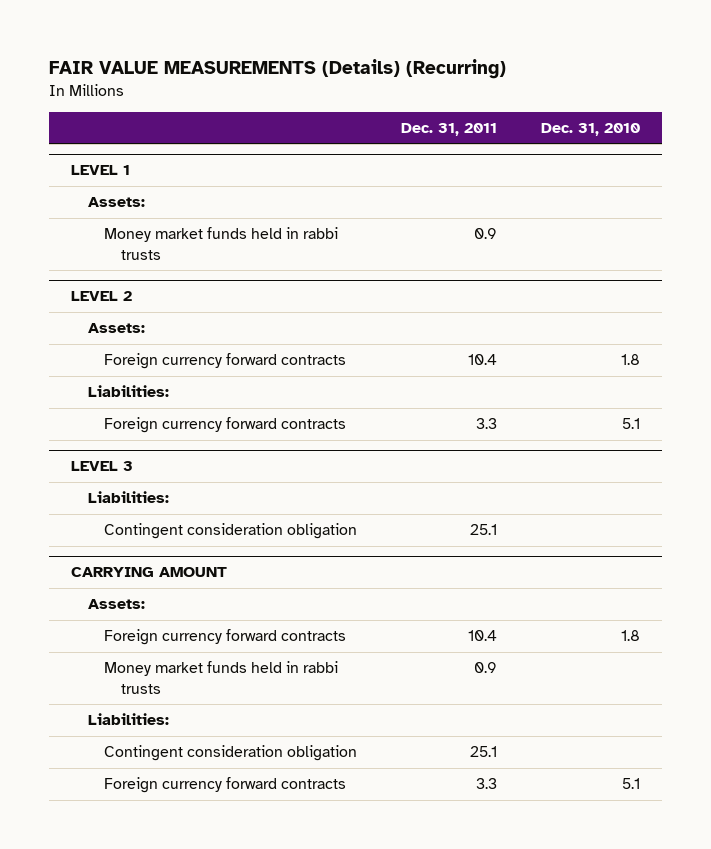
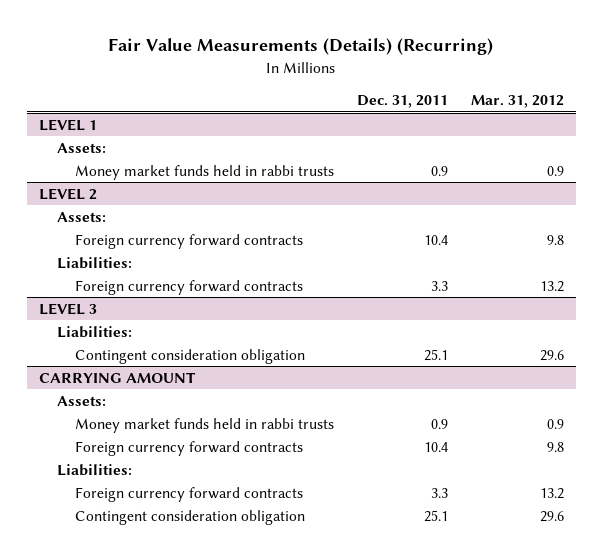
- FAIR VALUE MEASUREMENTS (Details) (Recurring)
+ Fair Value Measurements (Details) (Recurring)
- | Dec. 31, 2011 | Dec. 31, 2010
+ | Dec. 31, 2011 | Mar. 31, 2012
@ CARRYING AMOUNT
moved down: Foreign currency forward contracts | 10.4 | 9.8
moved down: Contingent consideration obligation | 25.1 | 29.6

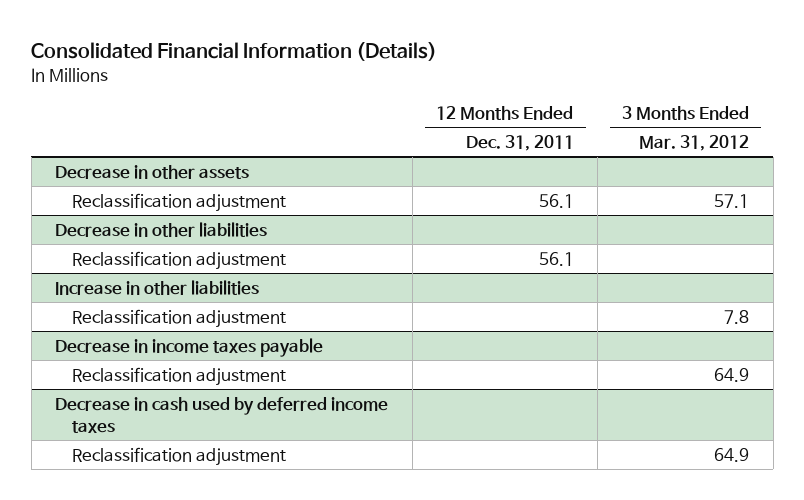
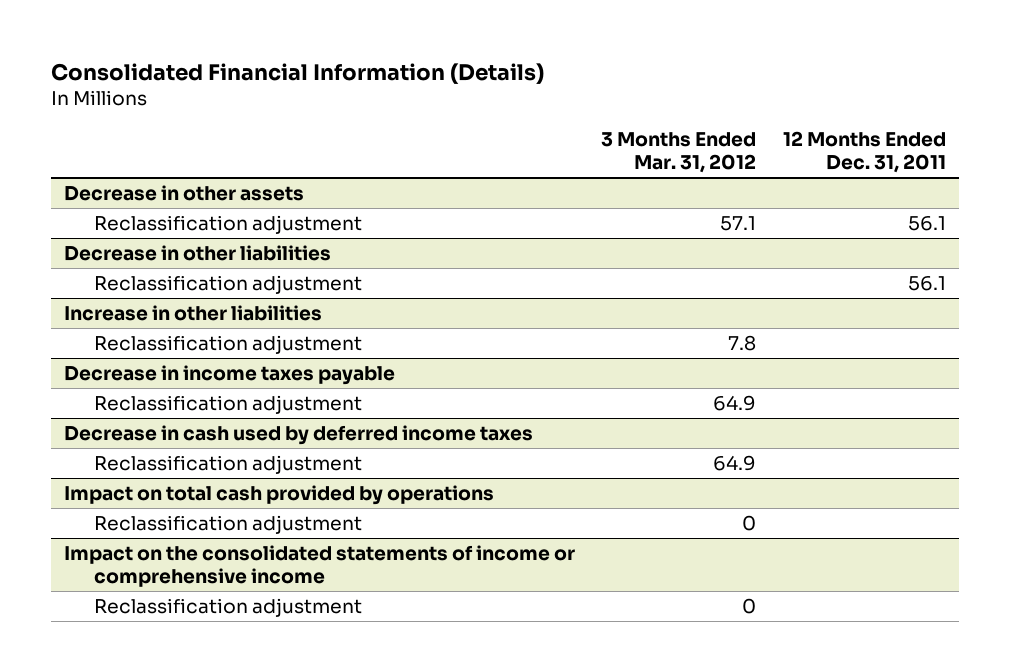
- | 12 Months Ended Dec. 31, 2011 | 3 Months Ended Mar. 31, 2012
+ | 3 Months Ended Mar. 31, 2012 | 12 Months Ended Dec. 31, 2011
+ Impact on total cash provided by operations
+ Reclassification adjustment | 0 |
+ Impact on the consolidated statements of income or comprehensive income
+ Reclassification adjustment | 0 |

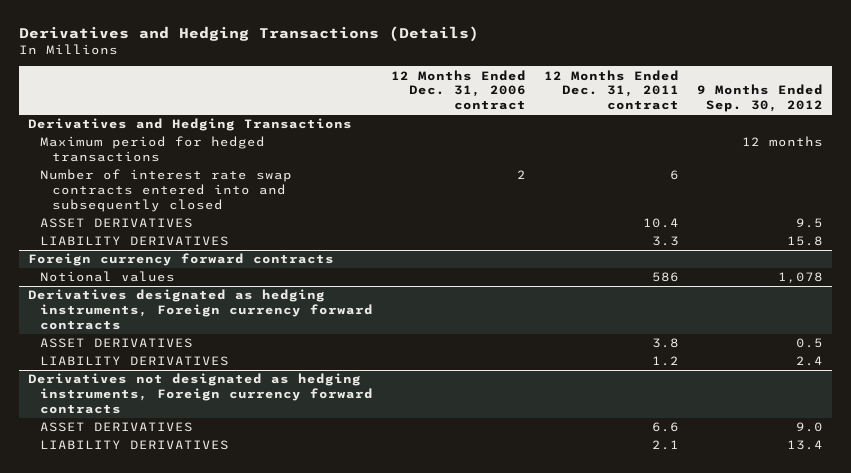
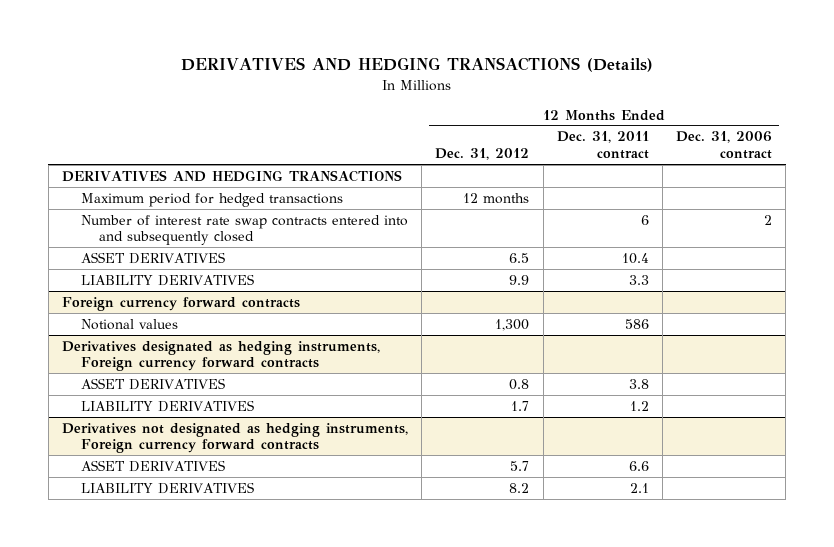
- Derivatives and Hedging Transactions (Details)
+ DERIVATIVES AND HEDGING TRANSACTIONS (Details)
- | 12 Months Ended Dec. 31, 2006 contract | 12 Months Ended Dec. 31, 2011 contract | 9 Months Ended Sep. 30, 2012
+ | 12 Months Ended Dec. 31, 2012 | 12 Months Ended Dec. 31, 2011 contract | 12 Months Ended Dec. 31, 2006 contract
- Derivatives and Hedging Transactions
+ DERIVATIVES AND HEDGING TRANSACTIONS

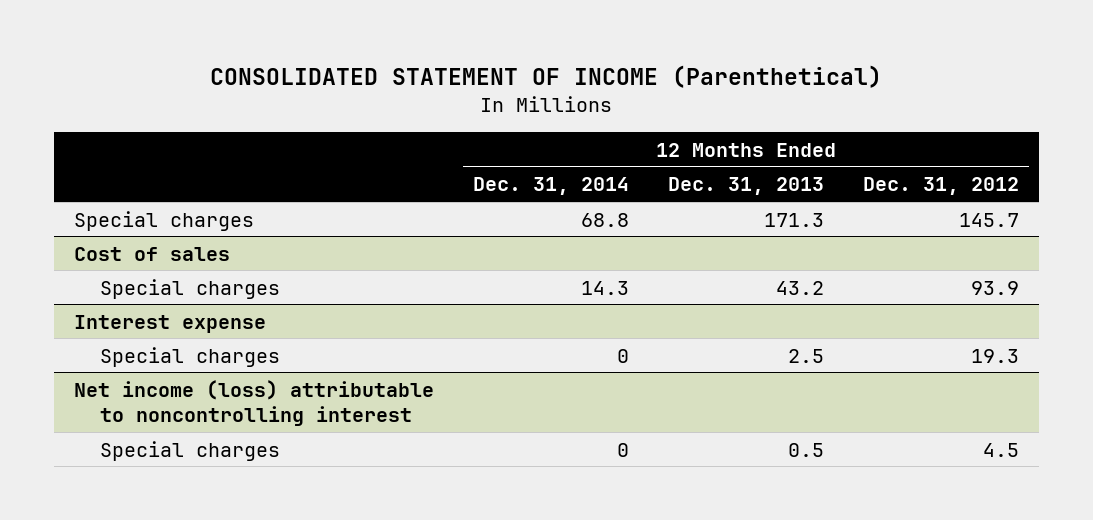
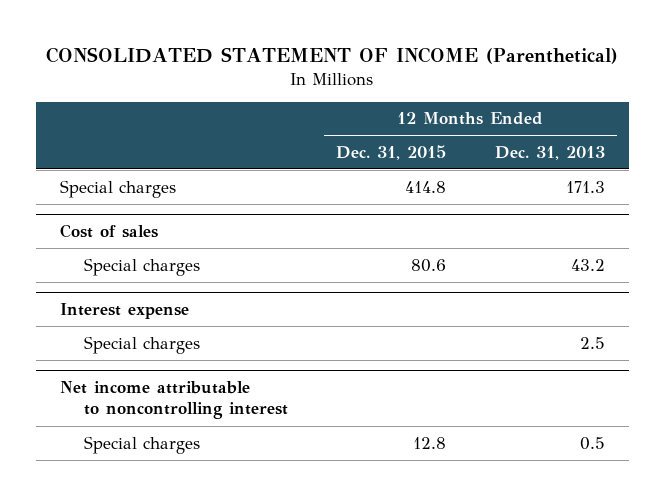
- | 12 Months Ended Dec. 31, 2014 | 12 Months Ended Dec. 31, 2013 | 12 Months Ended Dec. 31, 2012
+ | 12 Months Ended Dec. 31, 2015 | 12 Months Ended Dec. 31, 2013
- Net income (loss) attributable to noncontrolling interest
+ Net income attributable to noncontrolling interest

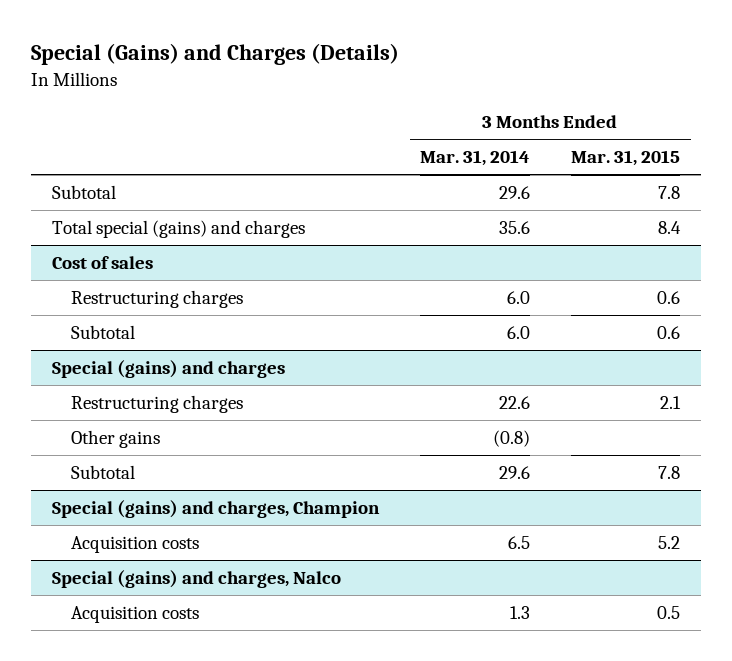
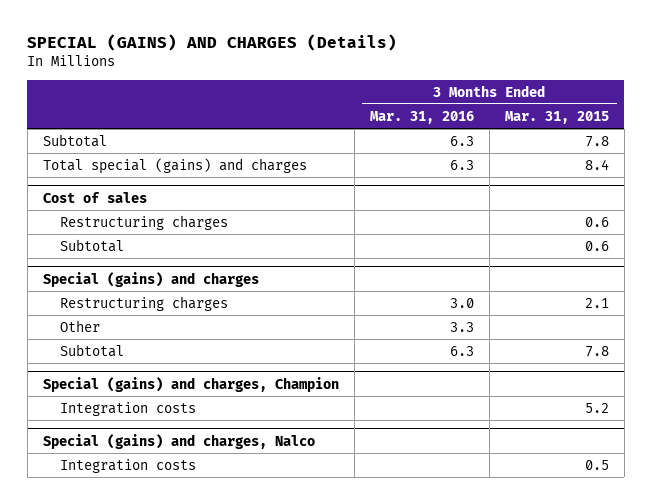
- Special (Gains) and Charges (Details)
+ SPECIAL (GAINS) AND CHARGES (Details)
- | 3 Months Ended Mar. 31, 2014 | 3 Months Ended Mar. 31, 2015
+ | 3 Months Ended Mar. 31, 2016 | 3 Months Ended Mar. 31, 2015
@ Special (gains) and charges
- Other gains | (0.8) |
+ Other | 3.3 |
@ Special (gains) and charges, Champion
- Acquisition costs | 6.5 | 5.2
+ Integration costs | | 5.2
@ Special (gains) and charges, Nalco
- Acquisition costs | 1.3 | 0.5
+ Integration costs | | 0.5

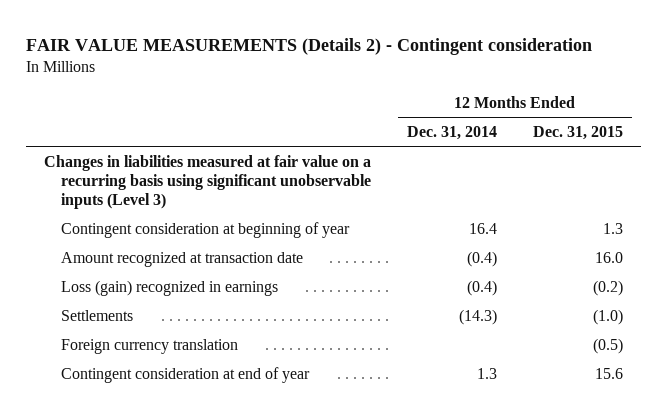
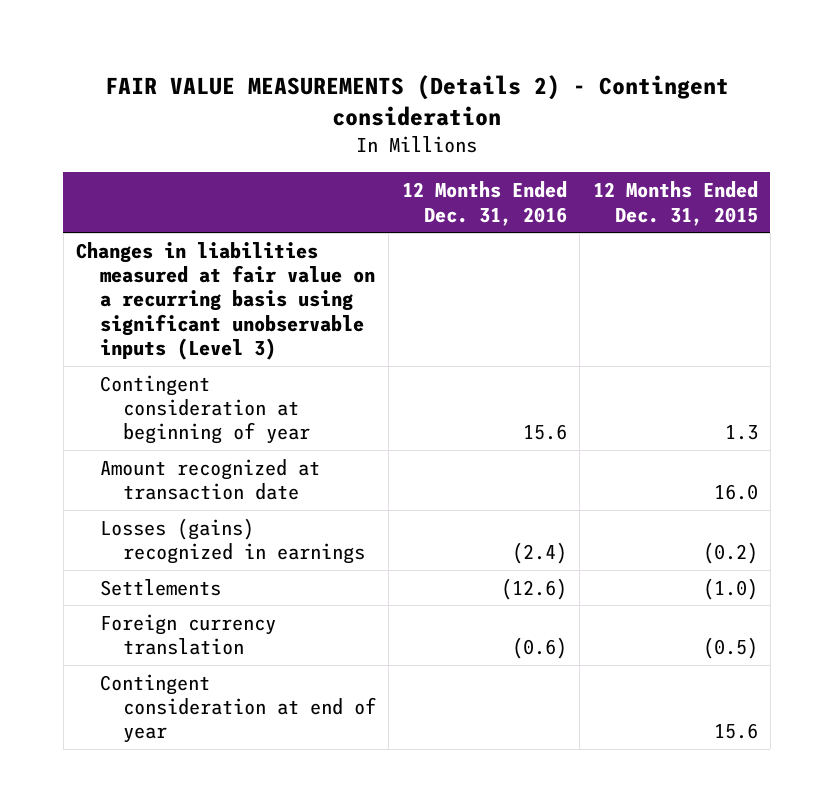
- | 12 Months Ended Dec. 31, 2014 | 12 Months Ended Dec. 31, 2015
+ | 12 Months Ended Dec. 31, 2016 | 12 Months Ended Dec. 31, 2015
- Loss (gain) recognized in earnings | (0.4) | (0.2)
+ Losses (gains) recognized in earnings | (2.4) | (0.2)

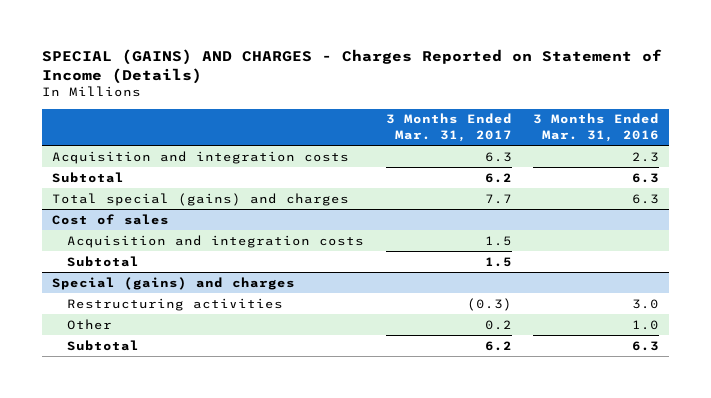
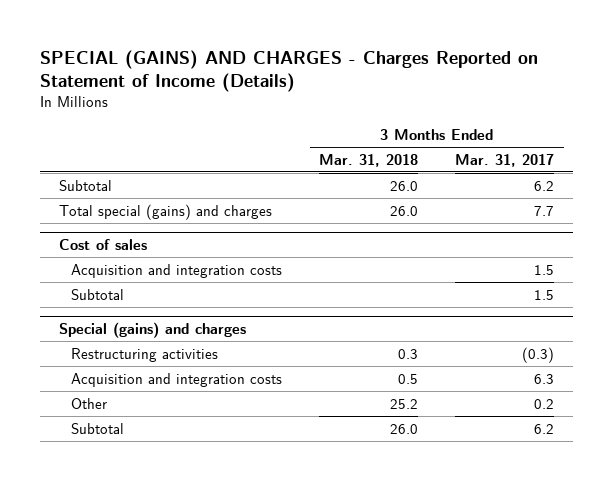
- | 3 Months Ended Mar. 31, 2017 | 3 Months Ended Mar. 31, 2016
+ | 3 Months Ended Mar. 31, 2018 | 3 Months Ended Mar. 31, 2017
- Acquisition and integration costs | 6.3 | 2.3
@ Special (gains) and charges
+ Acquisition and integration costs | 0.5 | 6.3

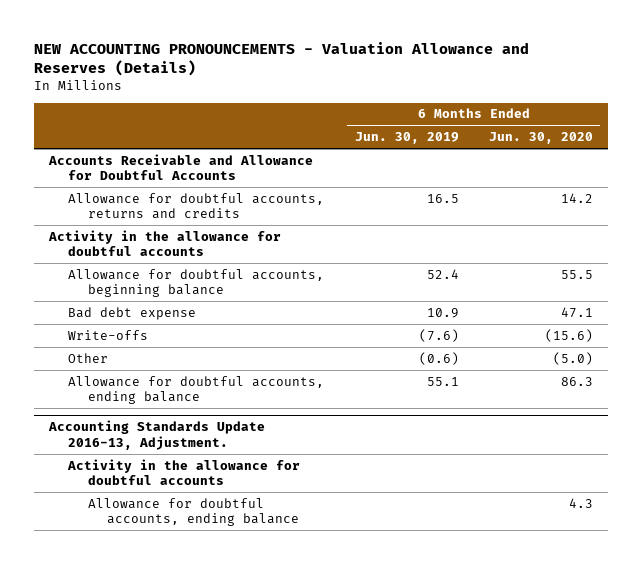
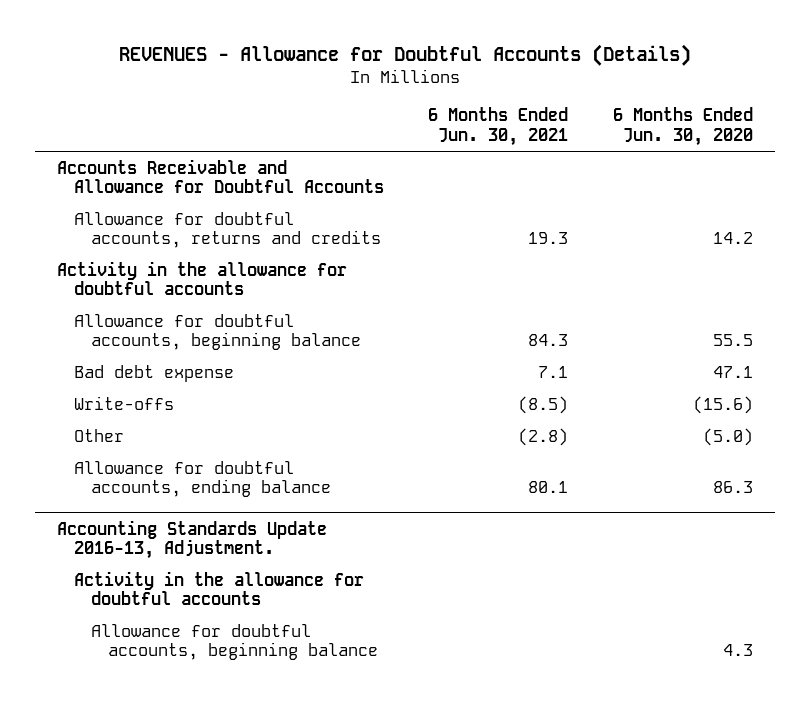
- NEW ACCOUNTING PRONOUNCEMENTS - Valuation Allowance and Reserves (Details)
+ REVENUES - Allowance for Doubtful Accounts (Details)
- | 6 Months Ended Jun. 30, 2019 | 6 Months Ended Jun. 30, 2020
+ | 6 Months Ended Jun. 30, 2021 | 6 Months Ended Jun. 30, 2020
@ Accounting Standards Update 2016-13, Adjustment.
- Allowance for doubtful accounts, ending balance | | 4.3
+ Allowance for doubtful accounts, beginning balance | | 4.3

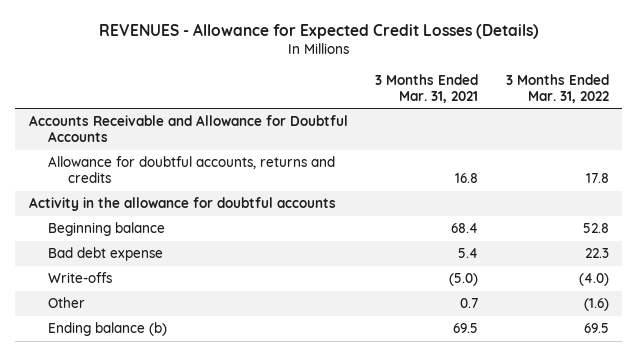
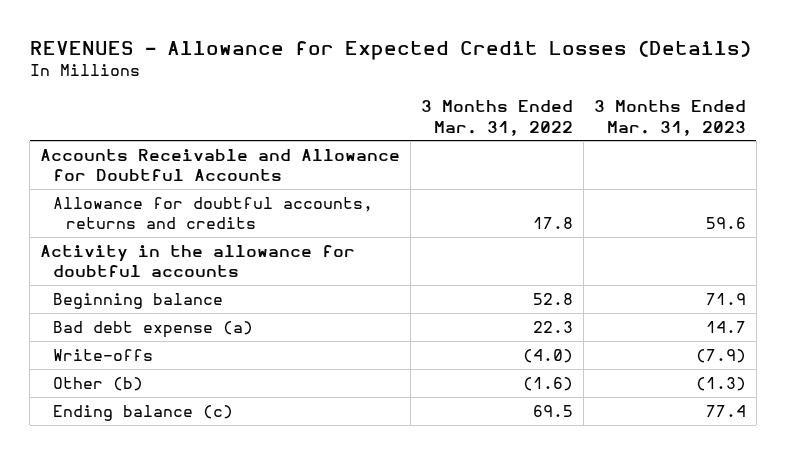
- | 3 Months Ended Mar. 31, 2021 | 3 Months Ended Mar. 31, 2022
+ | 3 Months Ended Mar. 31, 2022 | 3 Months Ended Mar. 31, 2023
- Bad debt expense | 5.4 | 22.3
+ Bad debt expense (a) | 22.3 | 14.7
- Other | 0.7 | (1.6)
- Ending balance (b) | 69.5 | 69.5
+ Other (b) | (1.6) | (1.3)
+ Ending balance (c) | 69.5 | 77.4

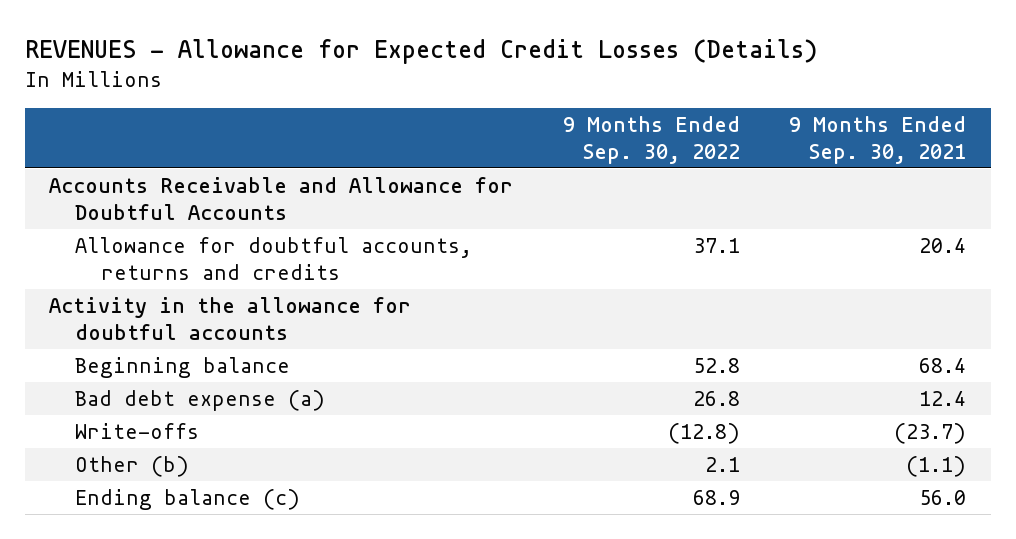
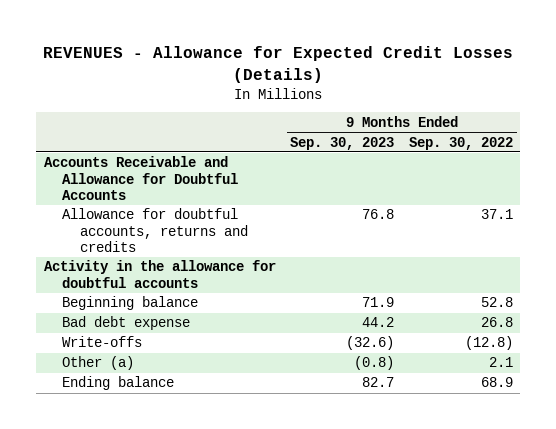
- | 9 Months Ended Sep. 30, 2022 | 9 Months Ended Sep. 30, 2021
+ | 9 Months Ended Sep. 30, 2023 | 9 Months Ended Sep. 30, 2022
- Bad debt expense (a) | 26.8 | 12.4
+ Bad debt expense | 44.2 | 26.8
- Other (b) | 2.1 | (1.1)
- Ending balance (c) | 68.9 | 56.0
+ Other (a) | (0.8) | 2.1
+ Ending balance | 82.7 | 68.9

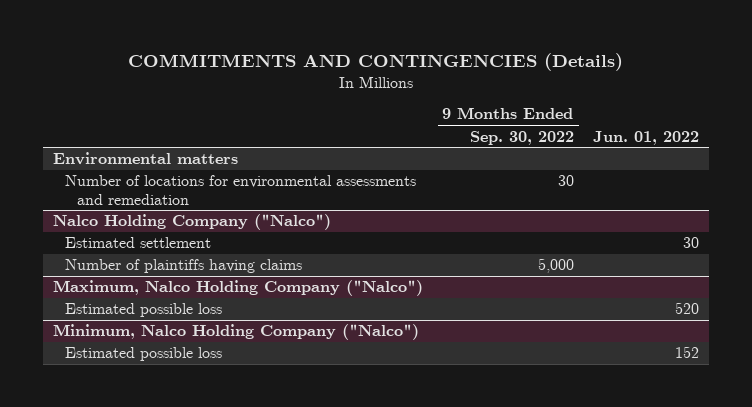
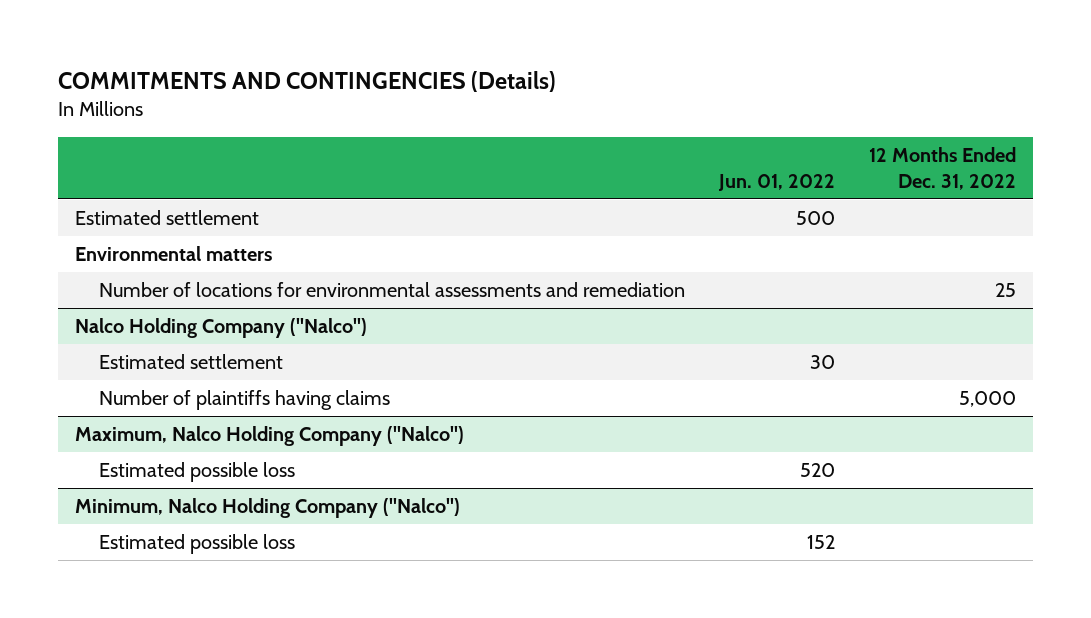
- | 9 Months Ended Sep. 30, 2022 | Jun. 01, 2022
+ | Jun. 01, 2022 | 12 Months Ended Dec. 31, 2022
+ Estimated settlement | 500 |

